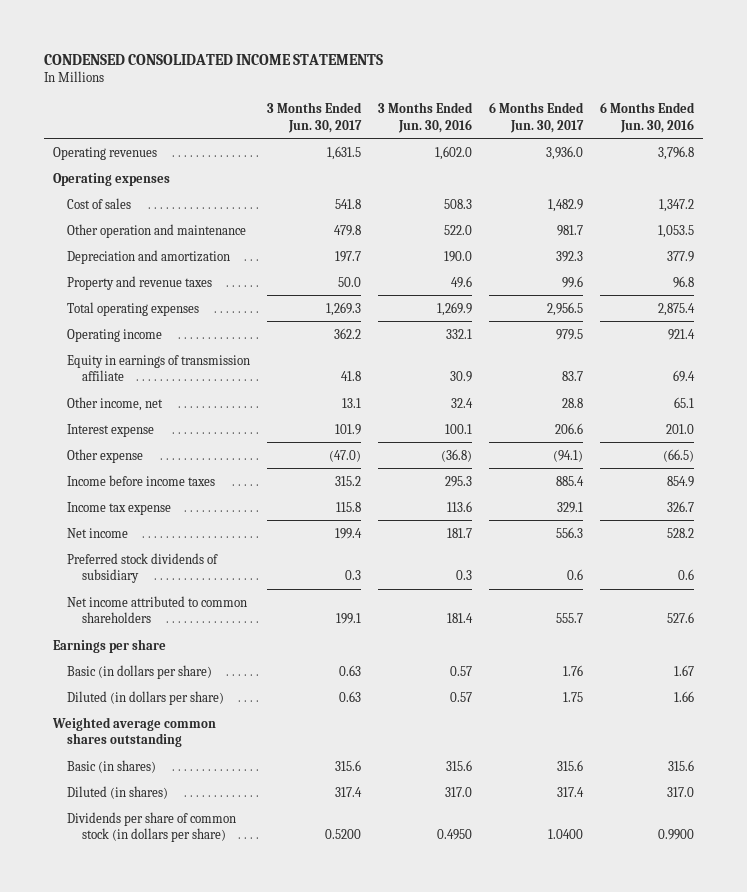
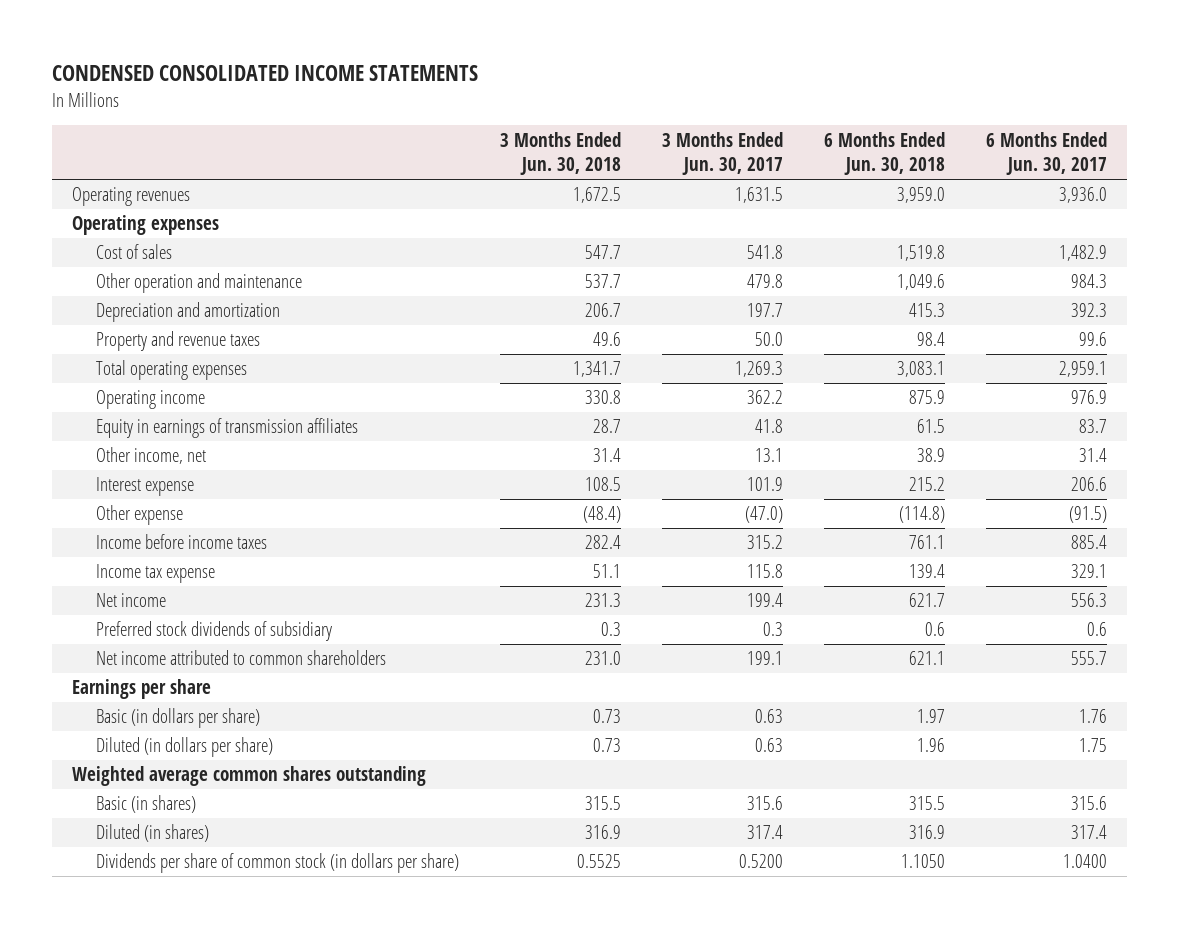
- | 3 Months Ended Jun. 30, 2017 | 3 Months Ended Jun. 30, 2016 | 6 Months Ended Jun. 30, 2017 | 6 Months Ended Jun. 30, 2016
+ | 3 Months Ended Jun. 30, 2018 | 3 Months Ended Jun. 30, 2017 | 6 Months Ended Jun. 30, 2018 | 6 Months Ended Jun. 30, 2017
- Other operation and maintenance | 479.8 | 522.0 | 981.7 | 1,053.5
+ Other operation and maintenance | 537.7 | 479.8 | 1,049.6 | 984.3
- Total operating expenses | 1,269.3 | 1,269.9 | 2,956.5 | 2,875.4
- Operating income | 362.2 | 332.1 | 979.5 | 921.4
- Equity in earnings of transmission affiliate | 41.8 | 30.9 | 83.7 | 69.4
- Other income, net | 13.1 | 32.4 | 28.8 | 65.1
+ Total operating expenses | 1,341.7 | 1,269.3 | 3,083.1 | 2,959.1
+ Operating income | 330.8 | 362.2 | 875.9 | 976.9
+ Equity in earnings of transmission affiliates | 28.7 | 41.8 | 61.5 | 83.7
+ Other income, net | 31.4 | 13.1 | 38.9 | 31.4
- Other expense | (47.0) | (36.8) | (94.1) | (66.5)
+ Other expense | (48.4) | (47.0) | (114.8) | (91.5)

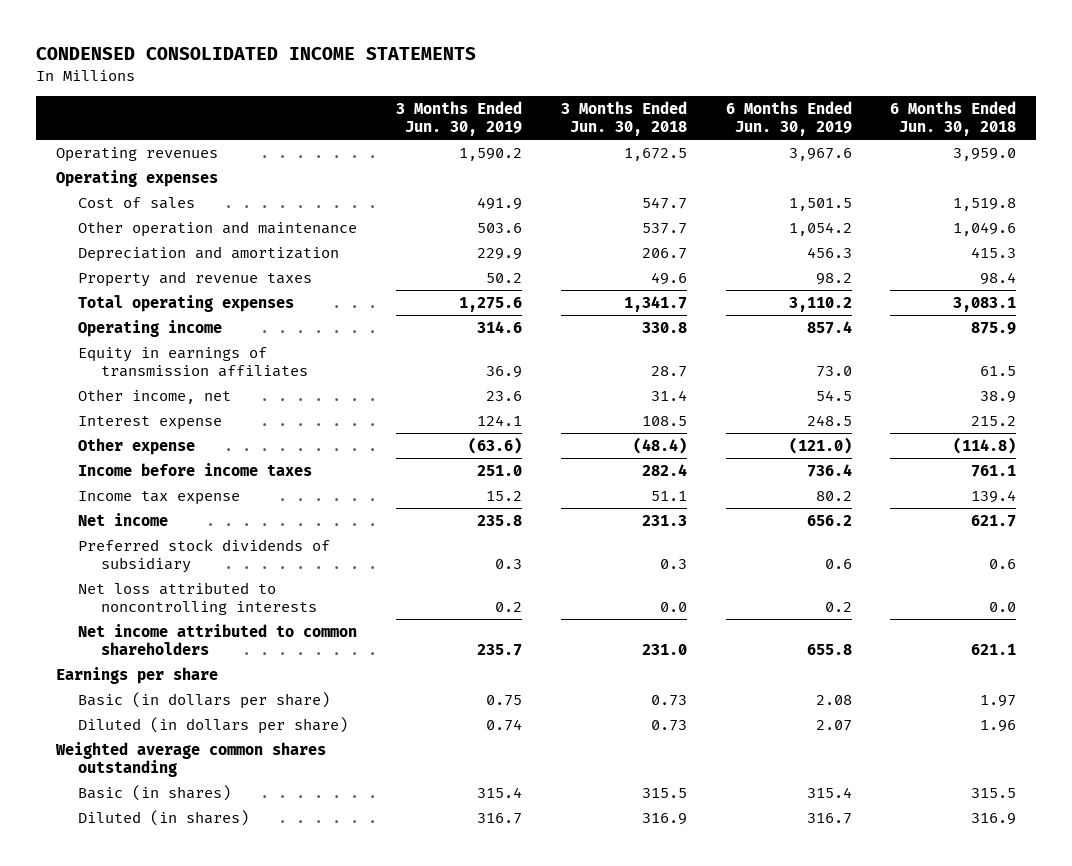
- | 3 Months Ended Jun. 30, 2018 | 3 Months Ended Jun. 30, 2017 | 6 Months Ended Jun. 30, 2018 | 6 Months Ended Jun. 30, 2017
+ | 3 Months Ended Jun. 30, 2019 | 3 Months Ended Jun. 30, 2018 | 6 Months Ended Jun. 30, 2019 | 6 Months Ended Jun. 30, 2018
+ Net loss attributed to noncontrolling interests | 0.2 | 0.0 | 0.2 | 0.0
- Dividends per share of common stock (in dollars per share) | 0.5525 | 0.5200 | 1.1050 | 1.0400

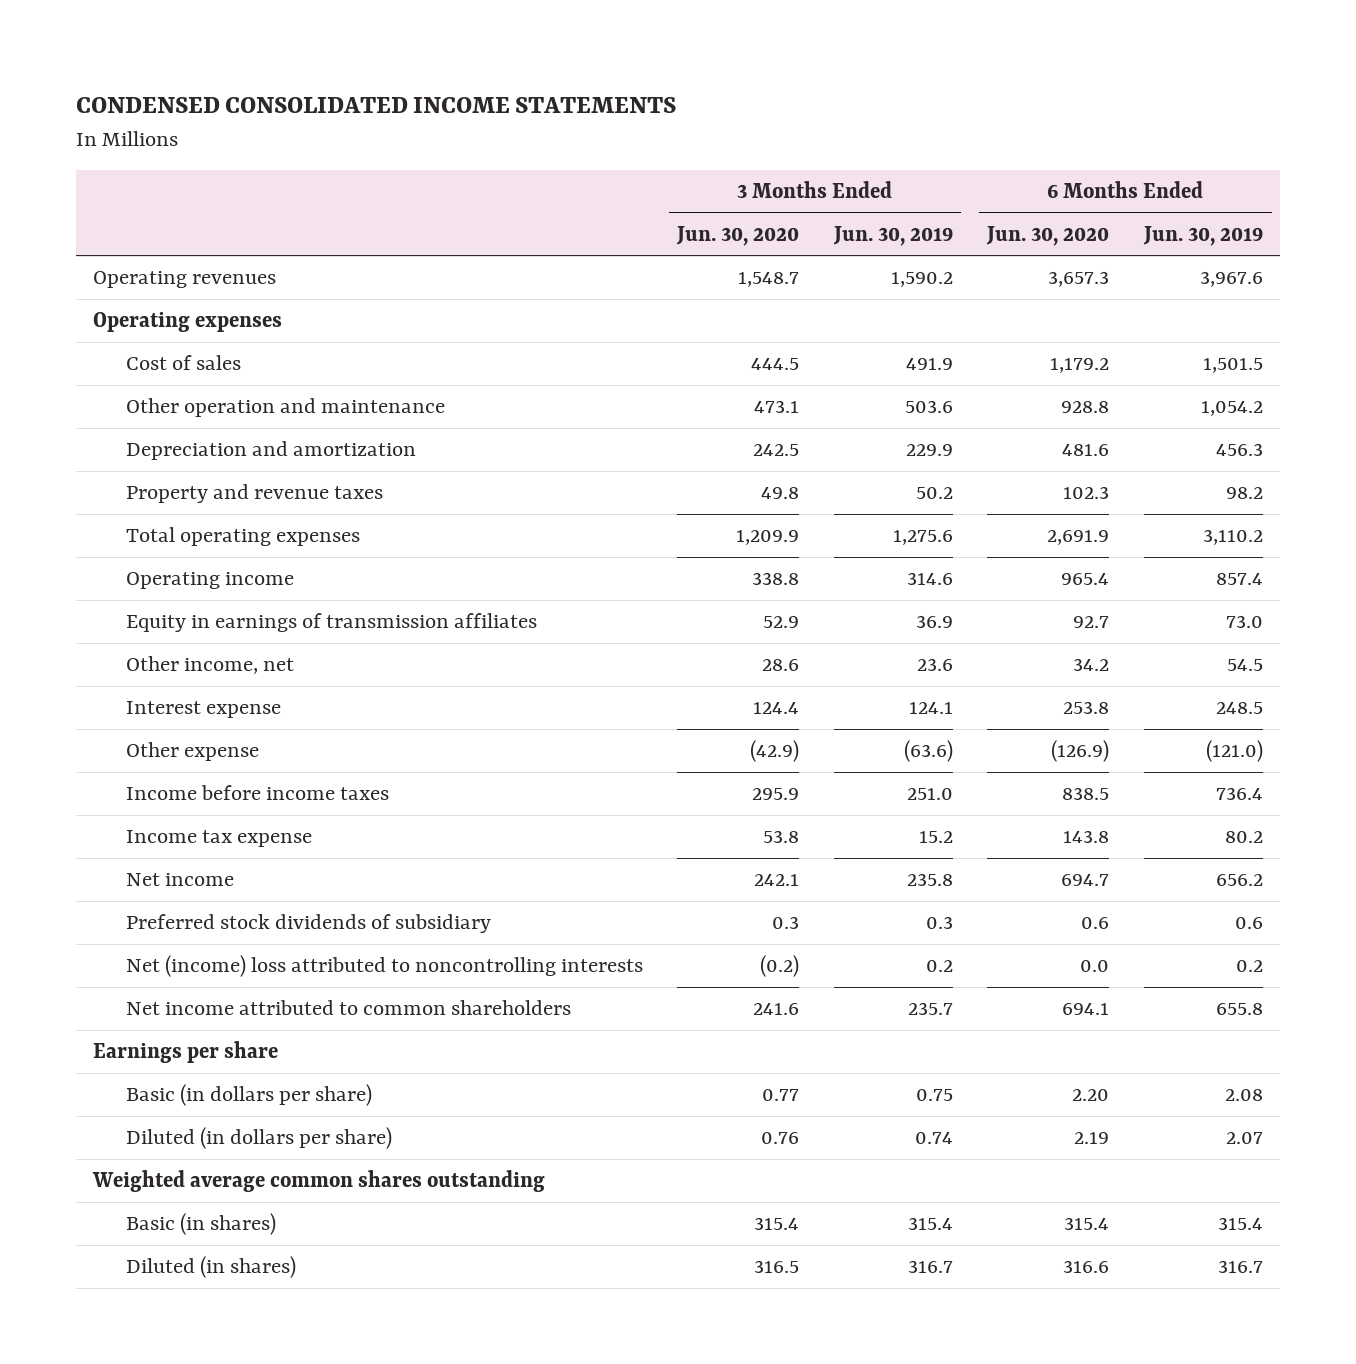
- | 3 Months Ended Jun. 30, 2019 | 3 Months Ended Jun. 30, 2018 | 6 Months Ended Jun. 30, 2019 | 6 Months Ended Jun. 30, 2018
+ | 3 Months Ended Jun. 30, 2020 | 3 Months Ended Jun. 30, 2019 | 6 Months Ended Jun. 30, 2020 | 6 Months Ended Jun. 30, 2019
- Net loss attributed to noncontrolling interests | 0.2 | 0.0 | 0.2 | 0.0
+ Net (income) loss attributed to noncontrolling interests | (0.2) | 0.2 | 0.0 | 0.2

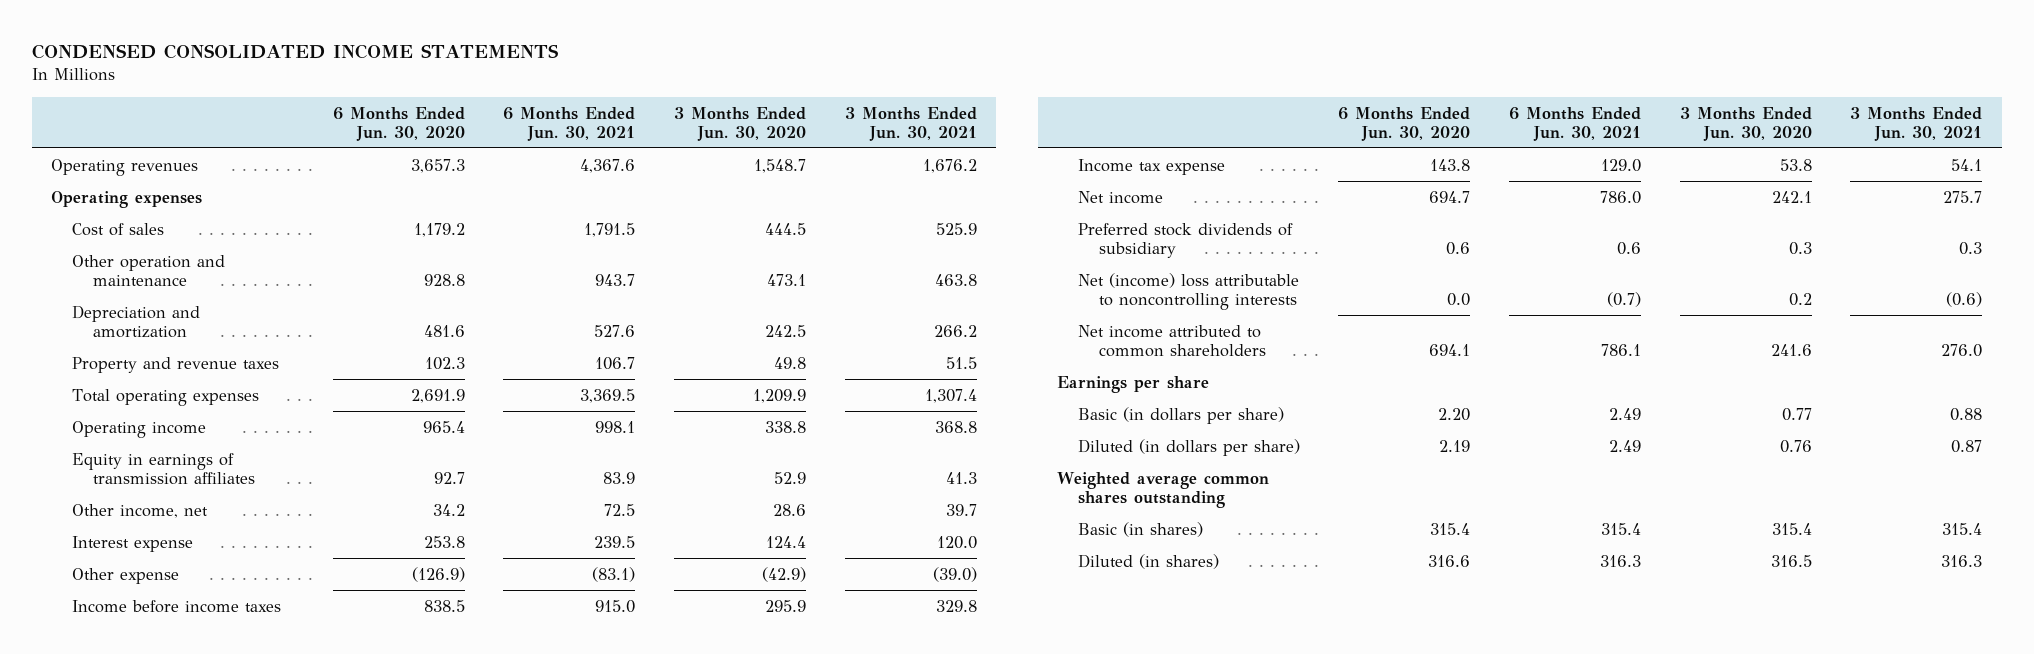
- | 3 Months Ended Jun. 30, 2020 | 3 Months Ended Jun. 30, 2019 | 6 Months Ended Jun. 30, 2020 | 6 Months Ended Jun. 30, 2019
+ | 6 Months Ended Jun. 30, 2020 | 6 Months Ended Jun. 30, 2021 | 3 Months Ended Jun. 30, 2020 | 3 Months Ended Jun. 30, 2021
- Net (income) loss attributed to noncontrolling interests | (0.2) | 0.2 | 0.0 | 0.2
+ Net (income) loss attributable to noncontrolling interests | 0.0 | (0.7) | 0.2 | (0.6)

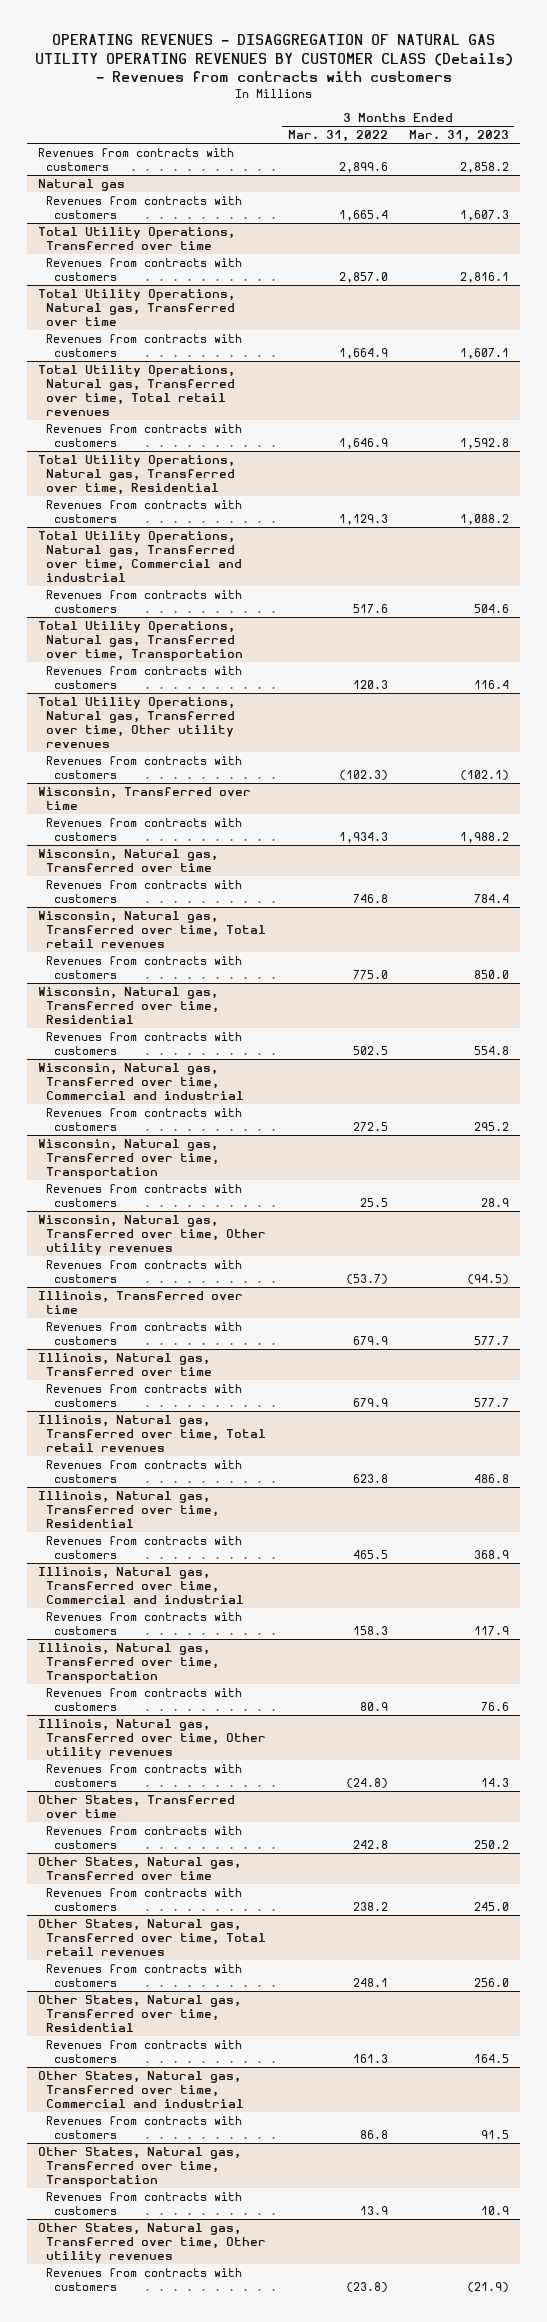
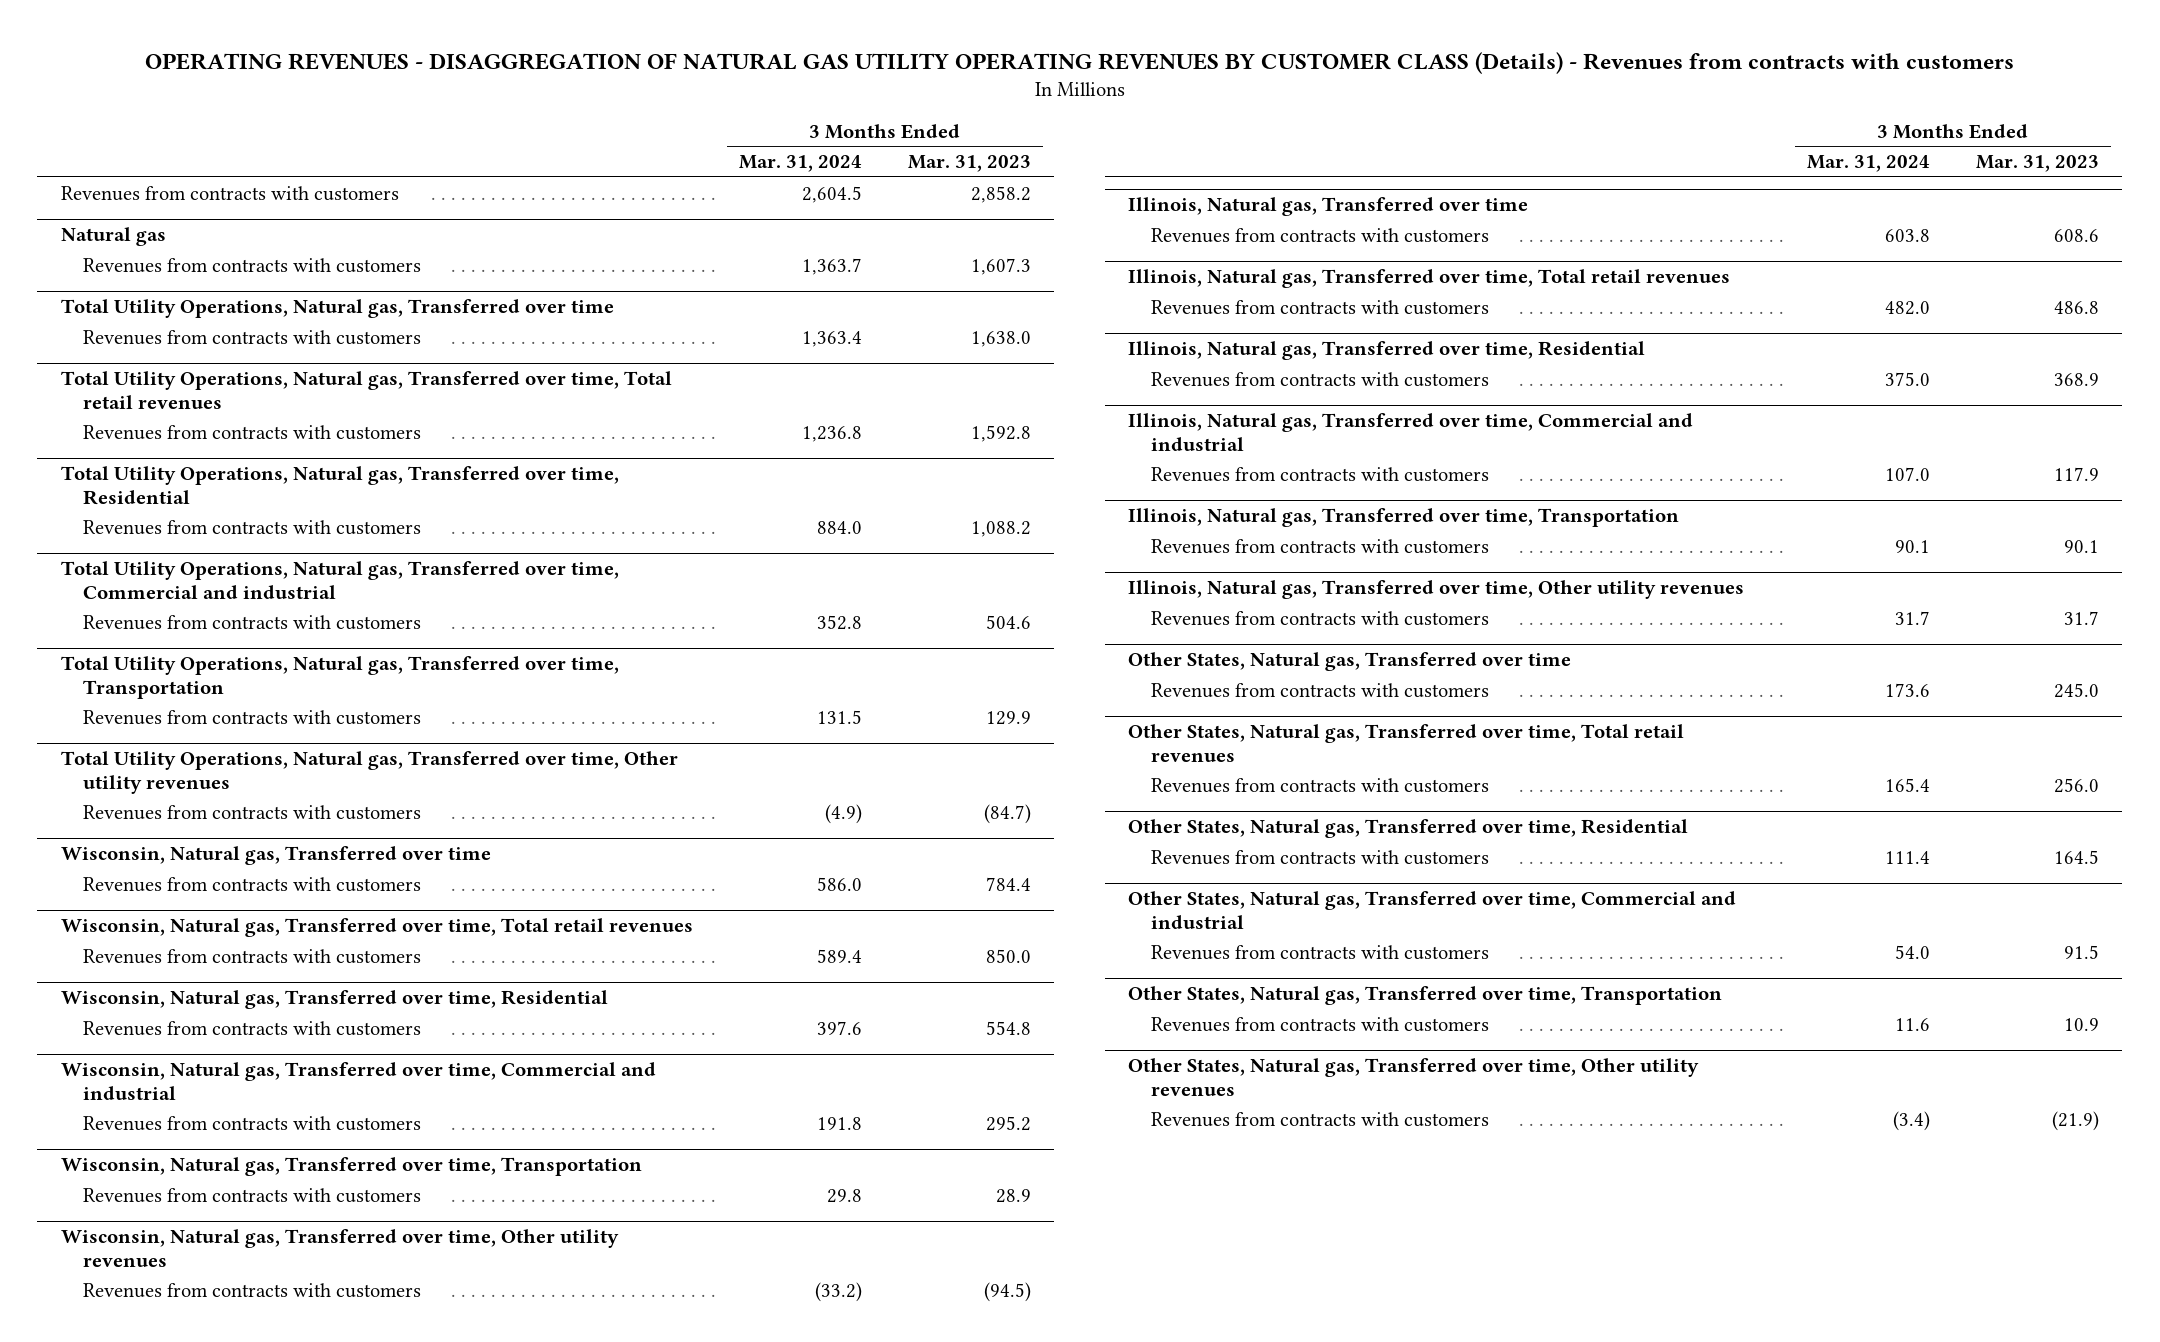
- | 3 Months Ended Mar. 31, 2022 | 3 Months Ended Mar. 31, 2023
+ | 3 Months Ended Mar. 31, 2024 | 3 Months Ended Mar. 31, 2023
- Total Utility Operations, Transferred over time
- Revenues from contracts with customers | 2,857.0 | 2,816.1
@ Total Utility Operations, Natural gas, Transferred over time
- Revenues from contracts with customers | 1,664.9 | 1,607.1
+ Revenues from contracts with customers | 1,363.4 | 1,638.0
@ Total Utility Operations, Natural gas, Transferred over time, Transportation
- Revenues from contracts with customers | 120.3 | 116.4
+ Revenues from contracts with customers | 131.5 | 129.9
@ Total Utility Operations, Natural gas, Transferred over time, Other utility revenues
- Revenues from contracts with customers | (102.3) | (102.1)
- Wisconsin, Transferred over time
- Revenues from contracts with customers | 1,934.3 | 1,988.2
@ Total Utility Operations, Natural gas, Transferred over time, Other utility revenues
+ Revenues from contracts with customers | (4.9) | (84.7)
- Illinois, Transferred over time
- Revenues from contracts with customers | 679.9 | 577.7
@ Illinois, Natural gas, Transferred over time
- Revenues from contracts with customers | 679.9 | 577.7
+ Revenues from contracts with customers | 603.8 | 608.6
@ Illinois, Natural gas, Transferred over time, Transportation
- Revenues from contracts with customers | 80.9 | 76.6
+ Revenues from contracts with customers | 90.1 | 90.1
@ Illinois, Natural gas, Transferred over time, Other utility revenues
- Revenues from contracts with customers | (24.8) | 14.3
- Other States, Transferred over time
- Revenues from contracts with customers | 242.8 | 250.2
@ Illinois, Natural gas, Transferred over time, Other utility revenues
+ Revenues from contracts with customers | 31.7 | 31.7

